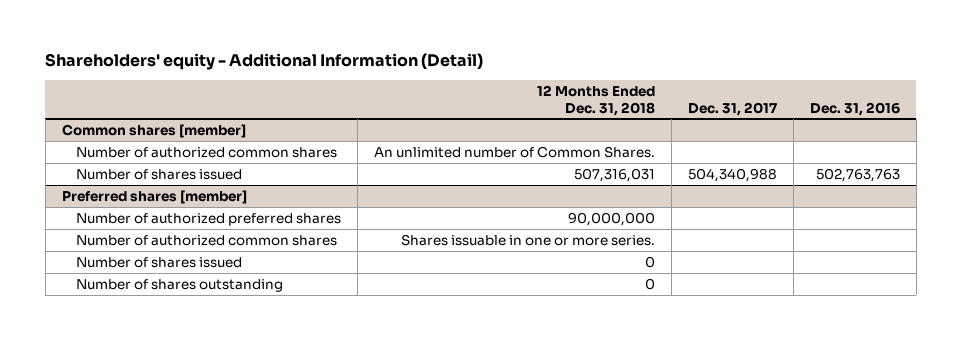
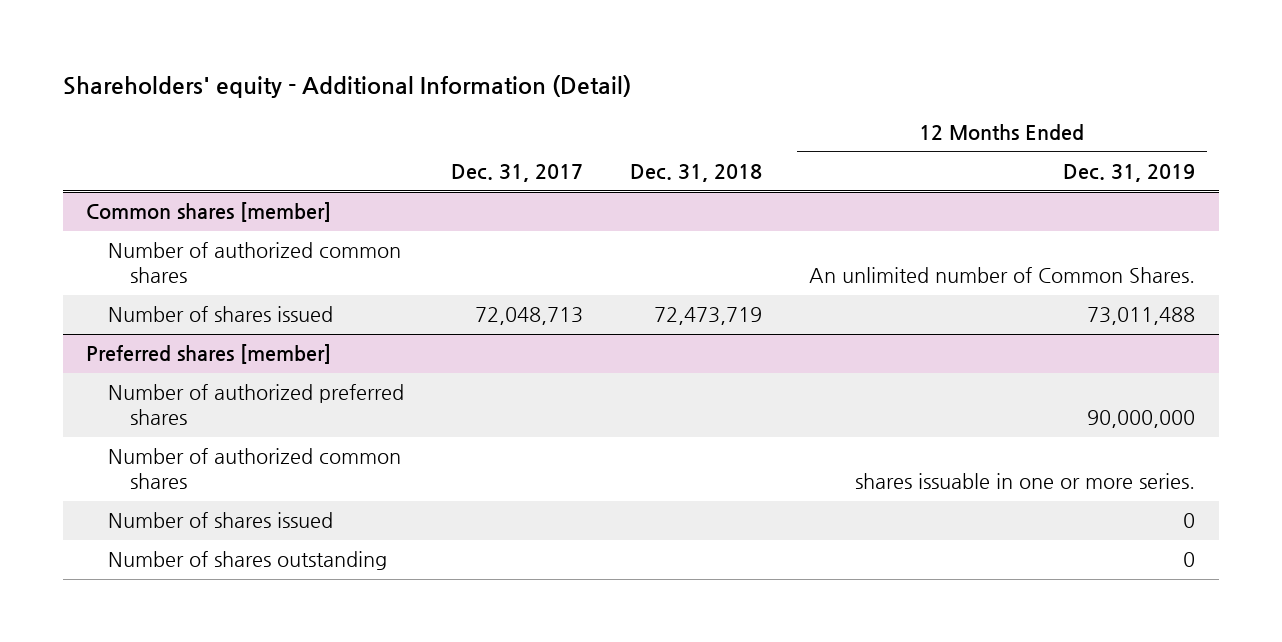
- | 12 Months Ended Dec. 31, 2018 | Dec. 31, 2017 | Dec. 31, 2016
+ | Dec. 31, 2017 | Dec. 31, 2018 | 12 Months Ended Dec. 31, 2019
@ Common shares [member]
- Number of shares issued | 507,316,031 | 504,340,988 | 502,763,763
+ Number of shares issued | 72,048,713 | 72,473,719 | 73,011,488

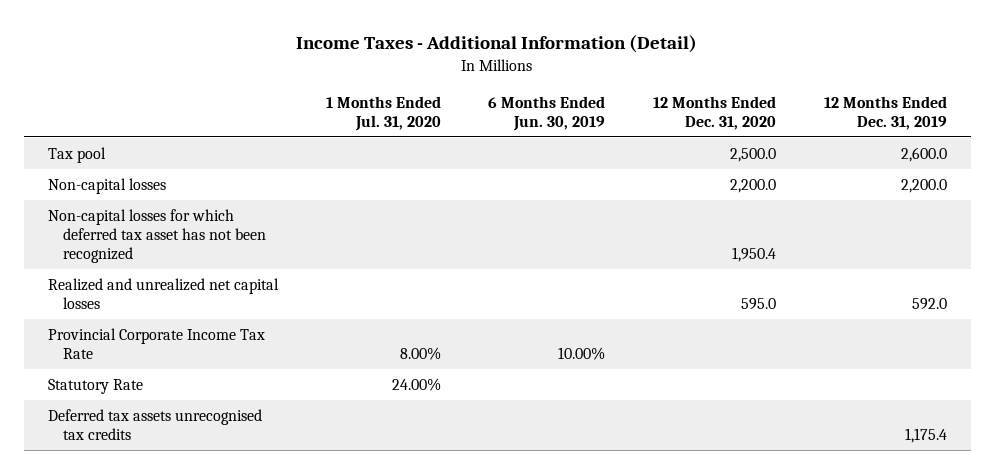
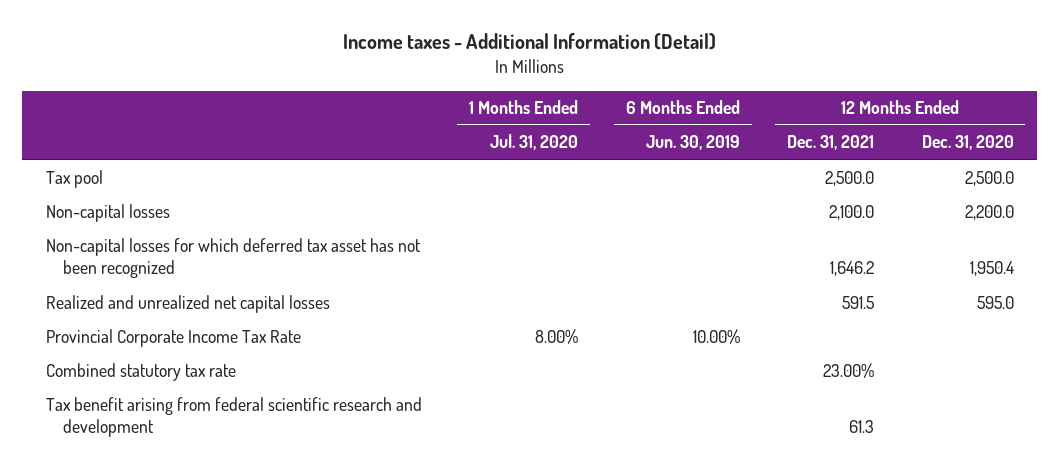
- Income Taxes - Additional Information (Detail)
+ Income taxes - Additional Information (Detail)
- | 1 Months Ended Jul. 31, 2020 | 6 Months Ended Jun. 30, 2019 | 12 Months Ended Dec. 31, 2020 | 12 Months Ended Dec. 31, 2019
+ | 1 Months Ended Jul. 31, 2020 | 6 Months Ended Jun. 30, 2019 | 12 Months Ended Dec. 31, 2021 | 12 Months Ended Dec. 31, 2020
- Statutory Rate | 24.00% | | |
- Deferred tax assets unrecognised tax credits | | | | 1,175.4
+ Combined statutory tax rate | | | 23.00% |
+ Tax benefit arising from federal scientific research and development | | | 61.3 |

